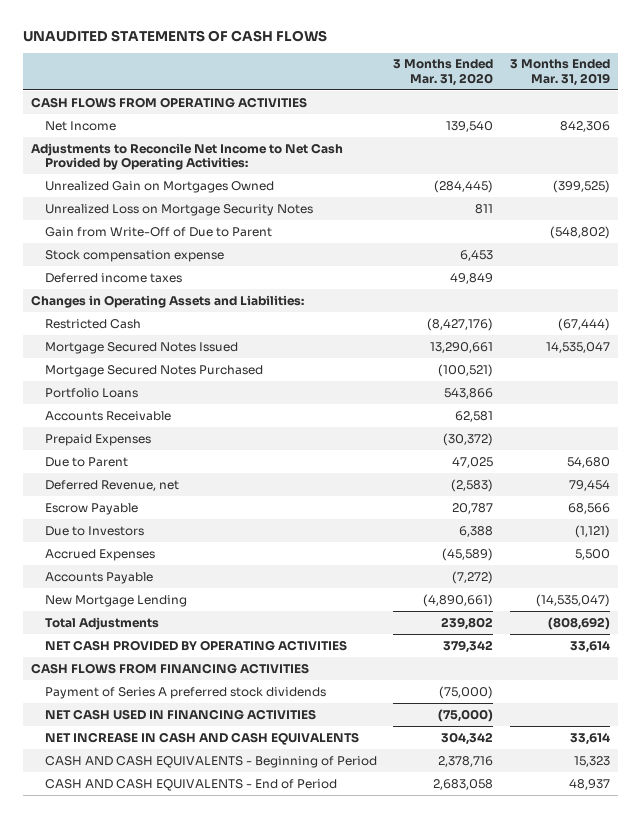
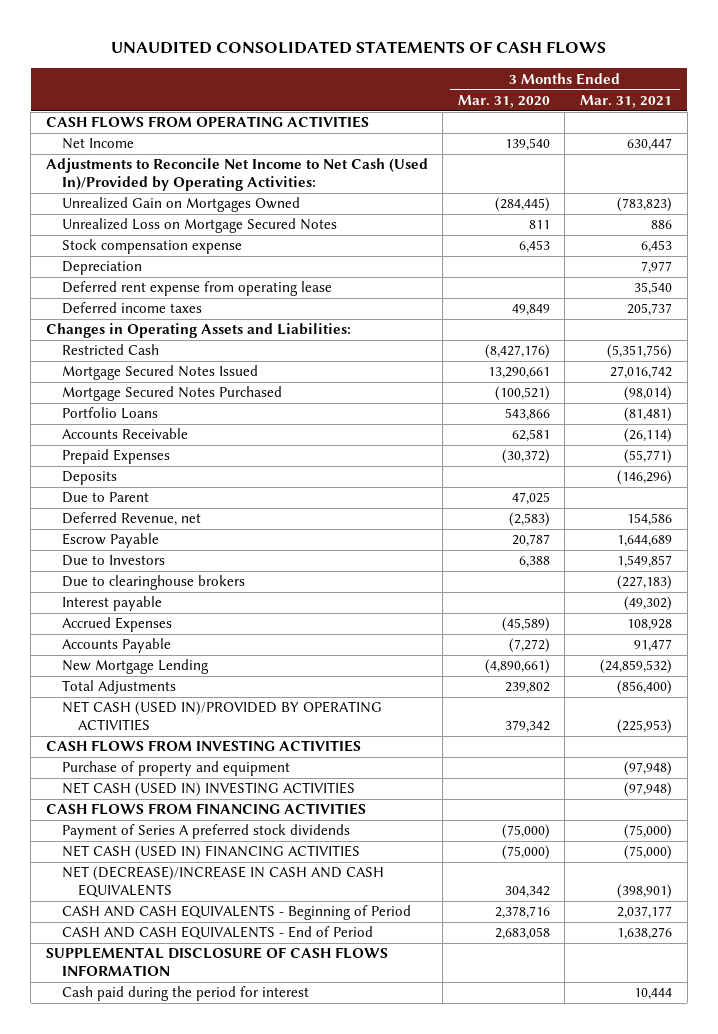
- UNAUDITED STATEMENTS OF CASH FLOWS
+ UNAUDITED CONSOLIDATED STATEMENTS OF CASH FLOWS
- | 3 Months Ended Mar. 31, 2020 | 3 Months Ended Mar. 31, 2019
+ | 3 Months Ended Mar. 31, 2020 | 3 Months Ended Mar. 31, 2021
- Adjustments to Reconcile Net Income to Net Cash Provided by Operating Activities:
+ Adjustments to Reconcile Net Income to Net Cash (Used In)/Provided by Operating Activities:
- Unrealized Loss on Mortgage Security Notes | 811 |
- Gain from Write-Off of Due to Parent | | (548,802)
+ Unrealized Loss on Mortgage Secured Notes | 811 | 886
+ Depreciation | | 7,977
+ Deferred rent expense from operating lease | | 35,540
+ Deposits | | (146,296)
+ Due to clearinghouse brokers | | (227,183)
+ Interest payable | | (49,302)
- NET CASH PROVIDED BY OPERATING ACTIVITIES | 379,342 | 33,614
+ NET CASH (USED IN)/PROVIDED BY OPERATING ACTIVITIES | 379,342 | (225,953)
+ CASH FLOWS FROM INVESTING ACTIVITIES
+ Purchase of property and equipment | | (97,948)
+ NET CASH (USED IN) INVESTING ACTIVITIES | | (97,948)
- NET CASH USED IN FINANCING ACTIVITIES | (75,000) |
- NET INCREASE IN CASH AND CASH EQUIVALENTS | 304,342 | 33,614
+ NET CASH (USED IN) FINANCING ACTIVITIES | (75,000) | (75,000)
+ NET (DECREASE)/INCREASE IN CASH AND CASH EQUIVALENTS | 304,342 | (398,901)
+ SUPPLEMENTAL DISCLOSURE OF CASH FLOWS INFORMATION
+ Cash paid during the period for interest | | 10,444

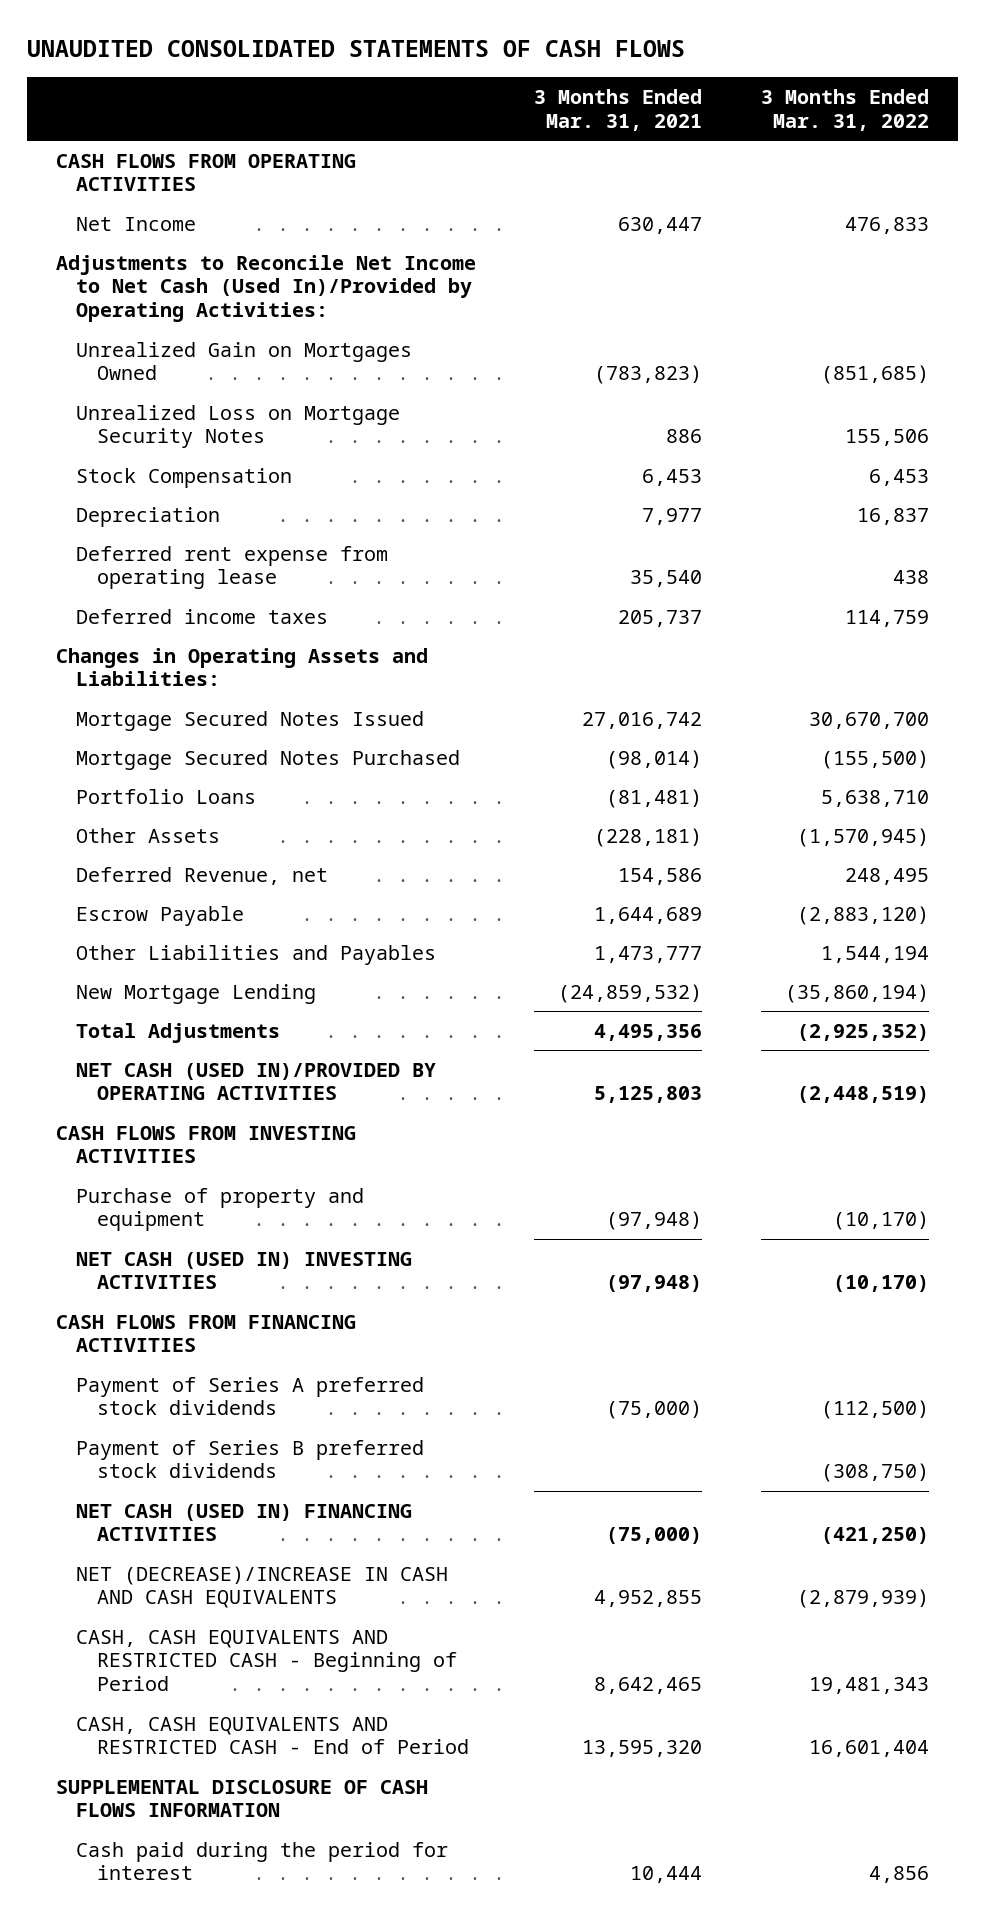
- | 3 Months Ended Mar. 31, 2020 | 3 Months Ended Mar. 31, 2021
+ | 3 Months Ended Mar. 31, 2021 | 3 Months Ended Mar. 31, 2022
- Unrealized Loss on Mortgage Secured Notes | 811 | 886
- Stock compensation expense | 6,453 | 6,453
+ Unrealized Loss on Mortgage Security Notes | 886 | 155,506
+ Stock Compensation | 6,453 | 6,453
- Restricted Cash | (8,427,176) | (5,351,756)
- Accounts Receivable | 62,581 | (26,114)
- Prepaid Expenses | (30,372) | (55,771)
- Deposits | | (146,296)
- Due to Parent | 47,025 |
+ Other Assets | (228,181) | (1,570,945)
- Due to Investors | 6,388 | 1,549,857
- Due to clearinghouse brokers | | (227,183)
- Interest payable | | (49,302)
- Accrued Expenses | (45,589) | 108,928
- Accounts Payable | (7,272) | 91,477
+ Other Liabilities and Payables | 1,473,777 | 1,544,194
- Total Adjustments | 239,802 | (856,400)
- NET CASH (USED IN)/PROVIDED BY OPERATING ACTIVITIES | 379,342 | (225,953)
+ Total Adjustments | 4,495,356 | (2,925,352)
+ NET CASH (USED IN)/PROVIDED BY OPERATING ACTIVITIES | 5,125,803 | (2,448,519)
+ Payment of Series B preferred stock dividends | | (308,750)
- NET (DECREASE)/INCREASE IN CASH AND CASH EQUIVALENTS | 304,342 | (398,901)
- CASH AND CASH EQUIVALENTS - Beginning of Period | 2,378,716 | 2,037,177
- CASH AND CASH EQUIVALENTS - End of Period | 2,683,058 | 1,638,276
+ NET (DECREASE)/INCREASE IN CASH AND CASH EQUIVALENTS | 4,952,855 | (2,879,939)
+ CASH, CASH EQUIVALENTS AND RESTRICTED CASH - Beginning of Period | 8,642,465 | 19,481,343
+ CASH, CASH EQUIVALENTS AND RESTRICTED CASH - End of Period | 13,595,320 | 16,601,404

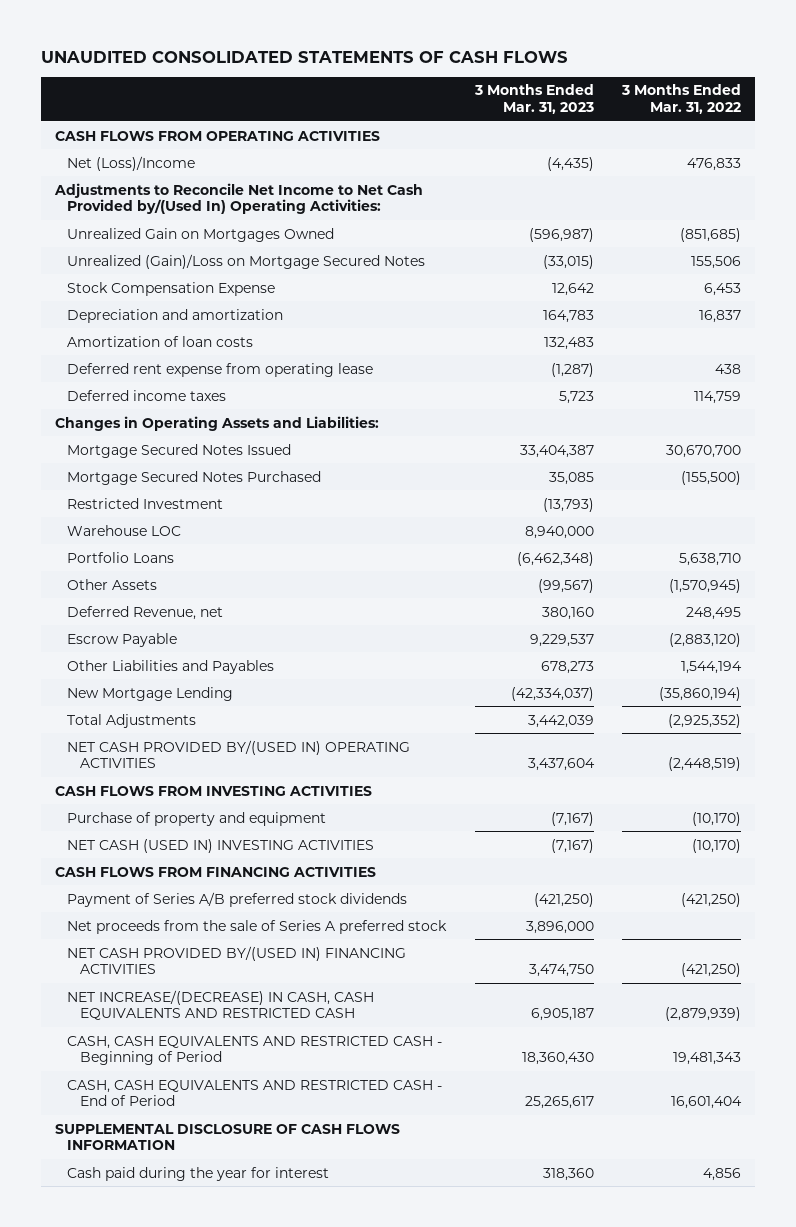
- | 3 Months Ended Mar. 31, 2021 | 3 Months Ended Mar. 31, 2022
+ | 3 Months Ended Mar. 31, 2023 | 3 Months Ended Mar. 31, 2022
- Net Income | 630,447 | 476,833
- Adjustments to Reconcile Net Income to Net Cash (Used In)/Provided by Operating Activities:
+ Net (Loss)/Income | (4,435) | 476,833
+ Adjustments to Reconcile Net Income to Net Cash Provided by/(Used In) Operating Activities:
- Unrealized Loss on Mortgage Security Notes | 886 | 155,506
- Stock Compensation | 6,453 | 6,453
- Depreciation | 7,977 | 16,837
+ Unrealized (Gain)/Loss on Mortgage Secured Notes | (33,015) | 155,506
+ Stock Compensation Expense | 12,642 | 6,453
+ Depreciation and amortization | 164,783 | 16,837
+ Amortization of loan costs | 132,483 |
+ Restricted Investment | (13,793) |
+ Warehouse LOC | 8,940,000 |
- NET CASH (USED IN)/PROVIDED BY OPERATING ACTIVITIES | 5,125,803 | (2,448,519)
+ NET CASH PROVIDED BY/(USED IN) OPERATING ACTIVITIES | 3,437,604 | (2,448,519)
- Payment of Series A preferred stock dividends | (75,000) | (112,500)
- Payment of Series B preferred stock dividends | | (308,750)
- NET CASH (USED IN) FINANCING ACTIVITIES | (75,000) | (421,250)
- NET (DECREASE)/INCREASE IN CASH AND CASH EQUIVALENTS | 4,952,855 | (2,879,939)
+ Payment of Series A/B preferred stock dividends | (421,250) | (421,250)
+ Net proceeds from the sale of Series A preferred stock | 3,896,000 |
+ NET CASH PROVIDED BY/(USED IN) FINANCING ACTIVITIES | 3,474,750 | (421,250)
+ NET INCREASE/(DECREASE) IN CASH, CASH EQUIVALENTS AND RESTRICTED CASH | 6,905,187 | (2,879,939)
- Cash paid during the period for interest | 10,444 | 4,856
+ Cash paid during the year for interest | 318,360 | 4,856

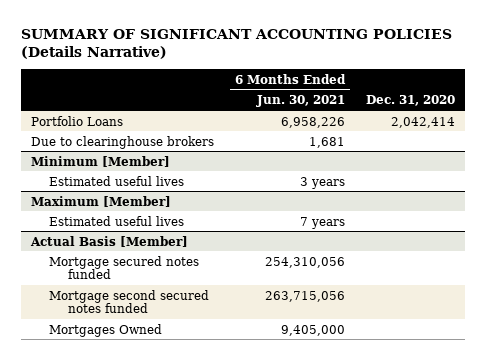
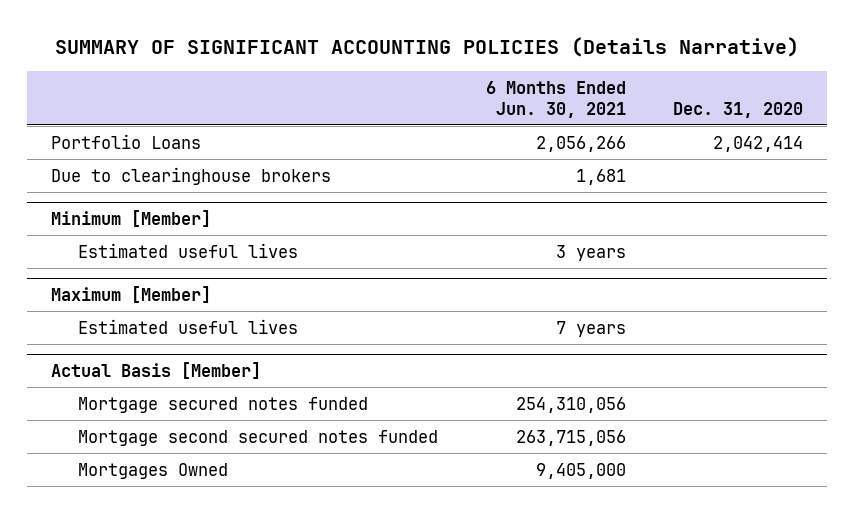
- Portfolio Loans | 6,958,226 | 2,042,414
+ Portfolio Loans | 2,056,266 | 2,042,414

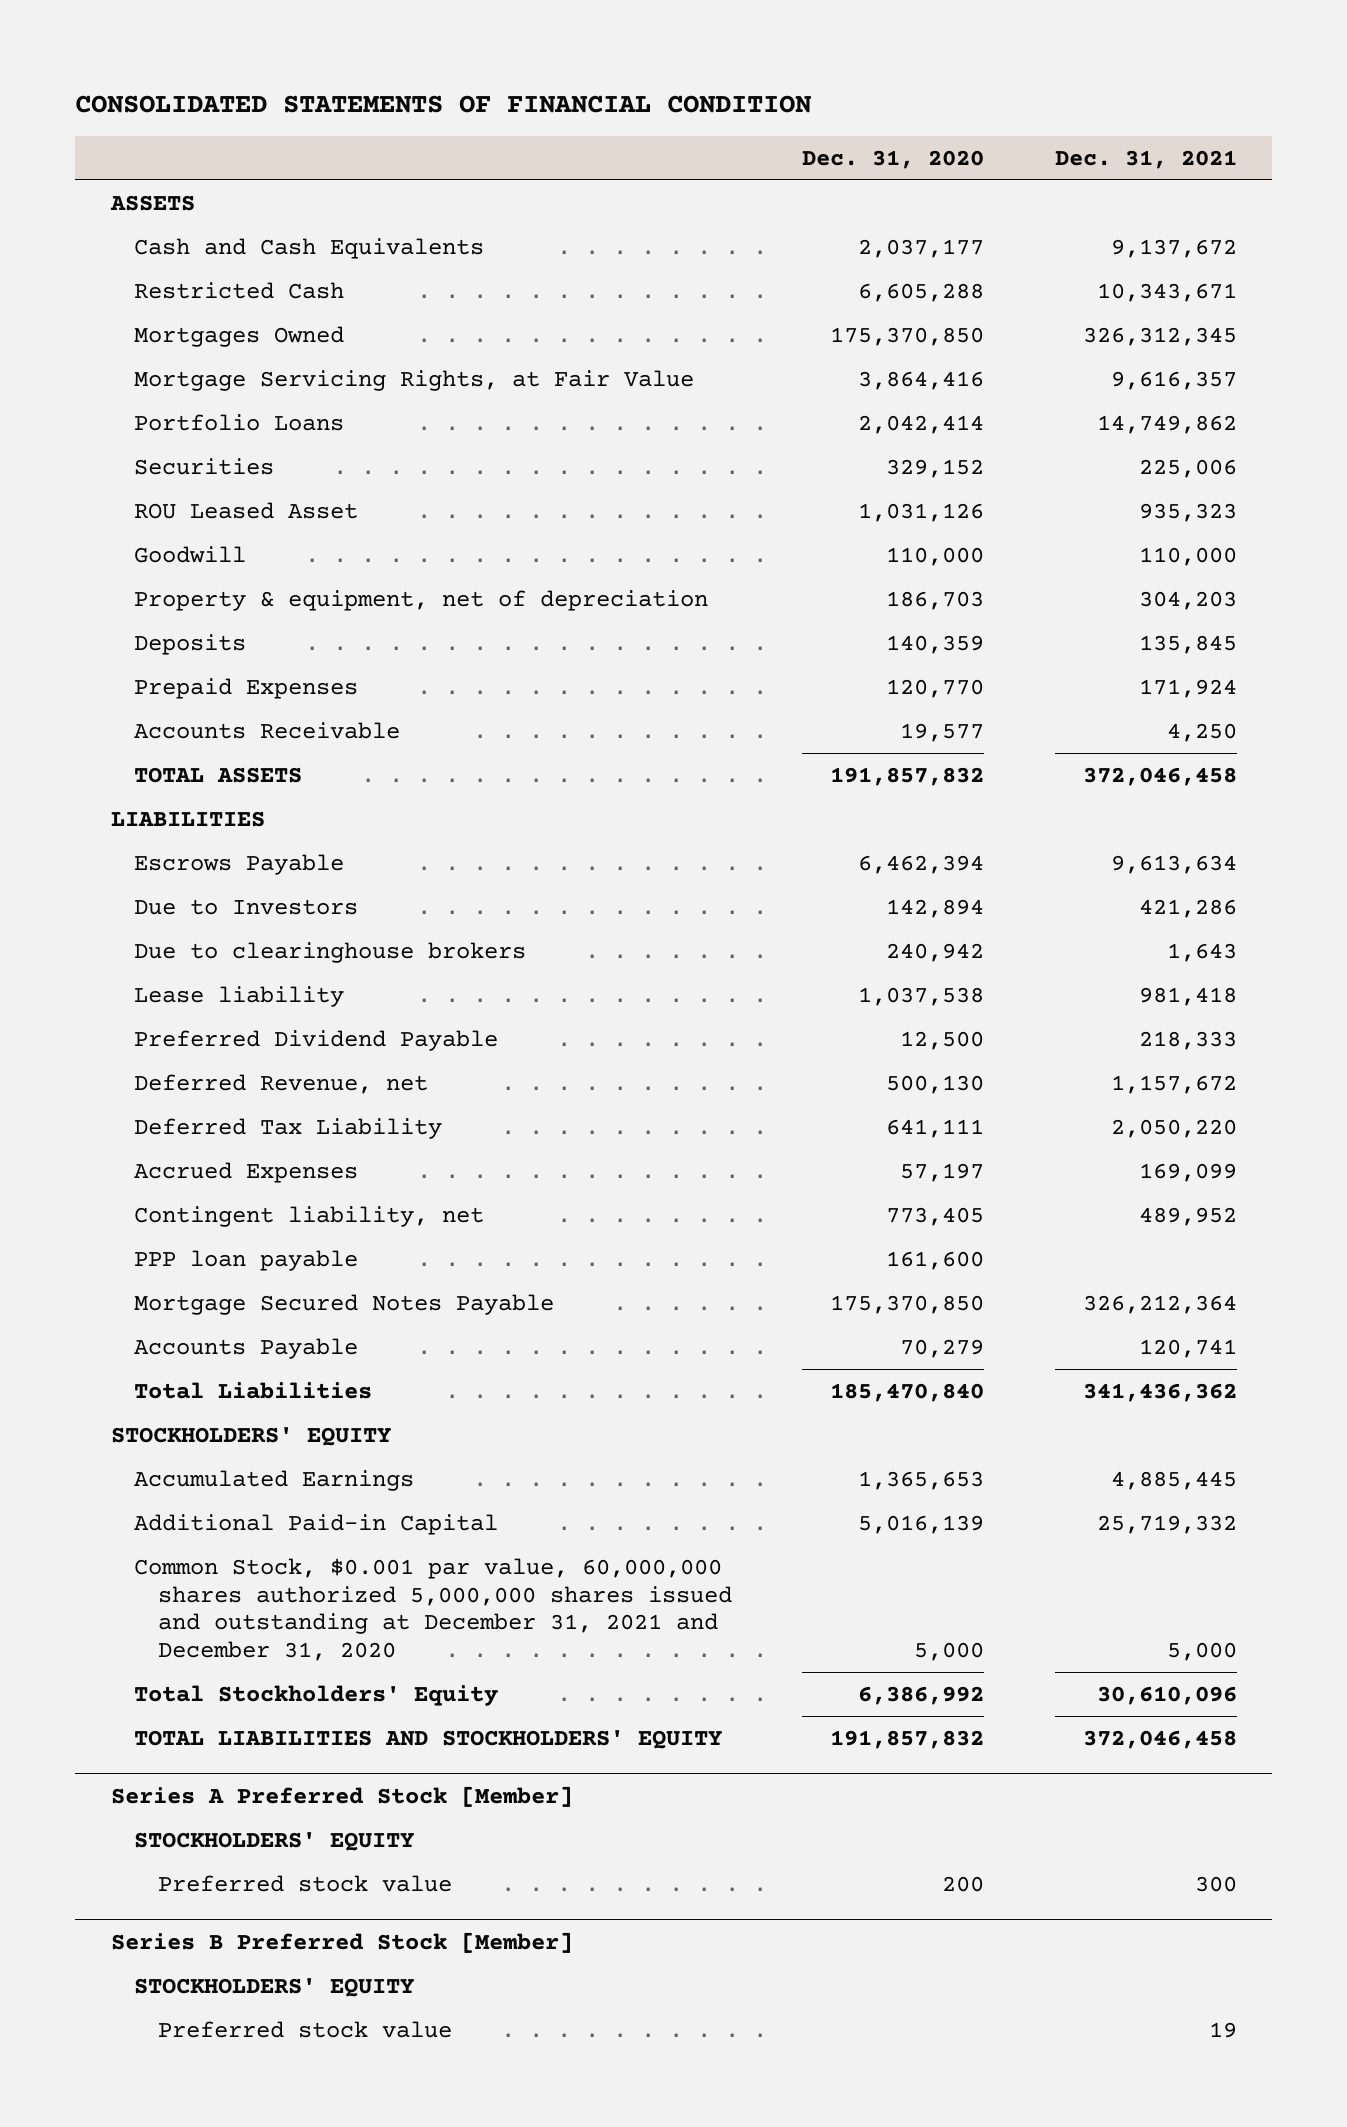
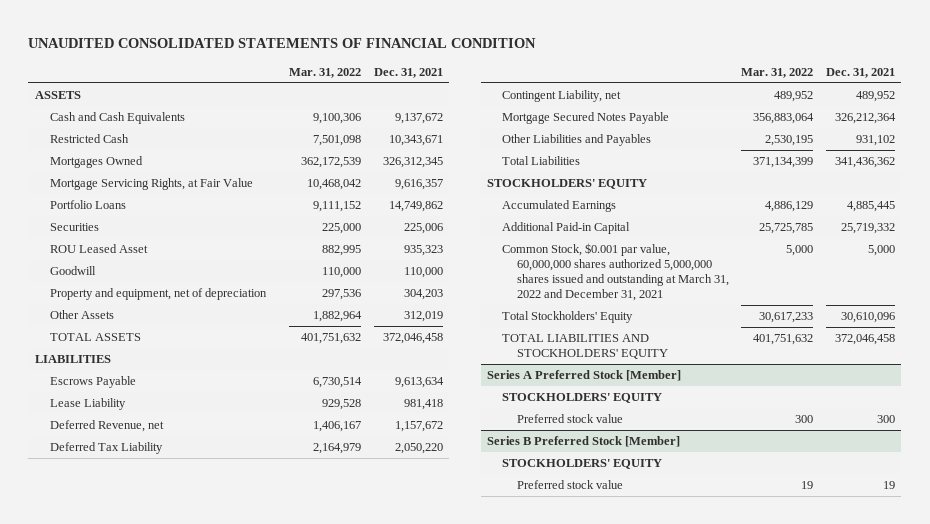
- CONSOLIDATED STATEMENTS OF FINANCIAL CONDITION
+ UNAUDITED CONSOLIDATED STATEMENTS OF FINANCIAL CONDITION
- | Dec. 31, 2020 | Dec. 31, 2021
+ | Mar. 31, 2022 | Dec. 31, 2021
- Property & equipment, net of depreciation | 186,703 | 304,203
- Deposits | 140,359 | 135,845
- Prepaid Expenses | 120,770 | 171,924
- Accounts Receivable | 19,577 | 4,250
+ Property and equipment, net of depreciation | 297,536 | 304,203
+ Other Assets | 1,882,964 | 312,019
- Due to Investors | 142,894 | 421,286
- Due to clearinghouse brokers | 240,942 | 1,643
- Lease liability | 1,037,538 | 981,418
- Preferred Dividend Payable | 12,500 | 218,333
+ Lease Liability | 929,528 | 981,418
- Accrued Expenses | 57,197 | 169,099
- Contingent liability, net | 773,405 | 489,952
- PPP loan payable | 161,600 |
+ Contingent Liability, net | 489,952 | 489,952
- Accounts Payable | 70,279 | 120,741
+ Other Liabilities and Payables | 2,530,195 | 931,102
- Common Stock, $0.001 par value, 60,000,000 shares authorized 5,000,000 shares issued and outstanding at December 31, 2021 and December 31, 2020 | 5,000 | 5,000
+ Common Stock, $0.001 par value, 60,000,000 shares authorized 5,000,000 shares issued and outstanding at March 31, 2022 and December 31, 2021 | 5,000 | 5,000

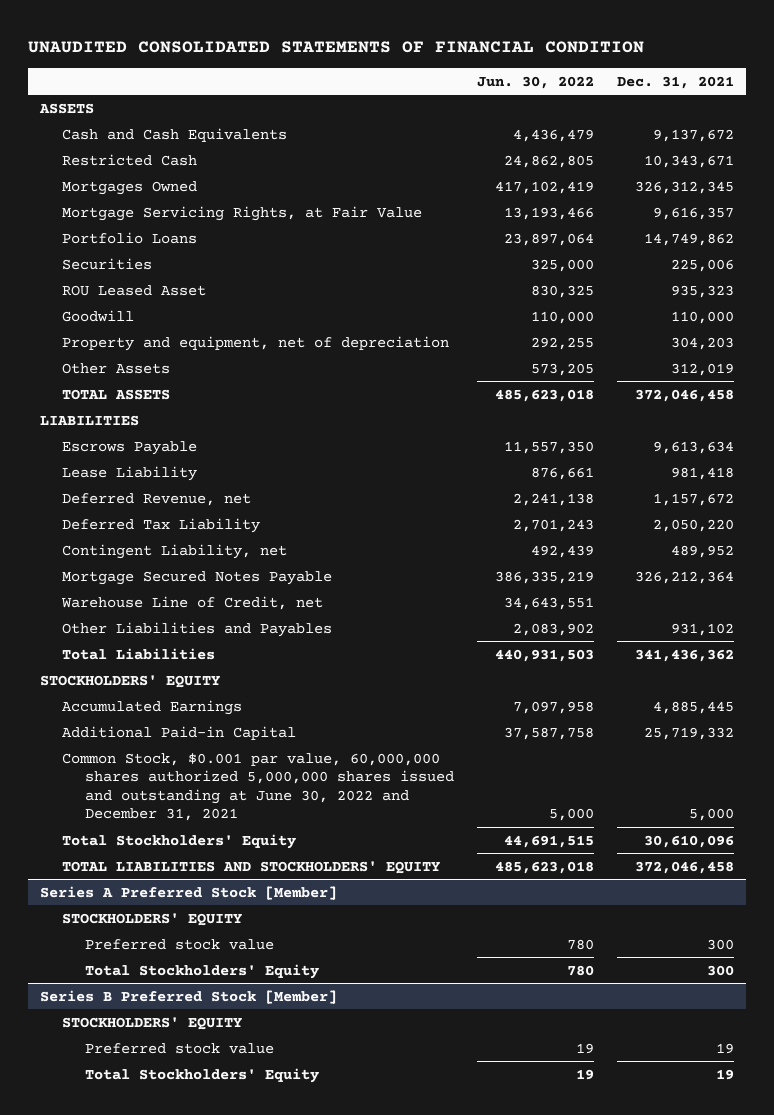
- | Mar. 31, 2022 | Dec. 31, 2021
+ | Jun. 30, 2022 | Dec. 31, 2021
+ Warehouse Line of Credit, net | 34,643,551 |
- Common Stock, $0.001 par value, 60,000,000 shares authorized 5,000,000 shares issued and outstanding at March 31, 2022 and December 31, 2021 | 5,000 | 5,000
+ Common Stock, $0.001 par value, 60,000,000 shares authorized 5,000,000 shares issued and outstanding at June 30, 2022 and December 31, 2021 | 5,000 | 5,000
@ Series A Preferred Stock [Member]
+ Total Stockholders' Equity | 780 | 300
@ Series B Preferred Stock [Member]
+ Total Stockholders' Equity | 19 | 19

